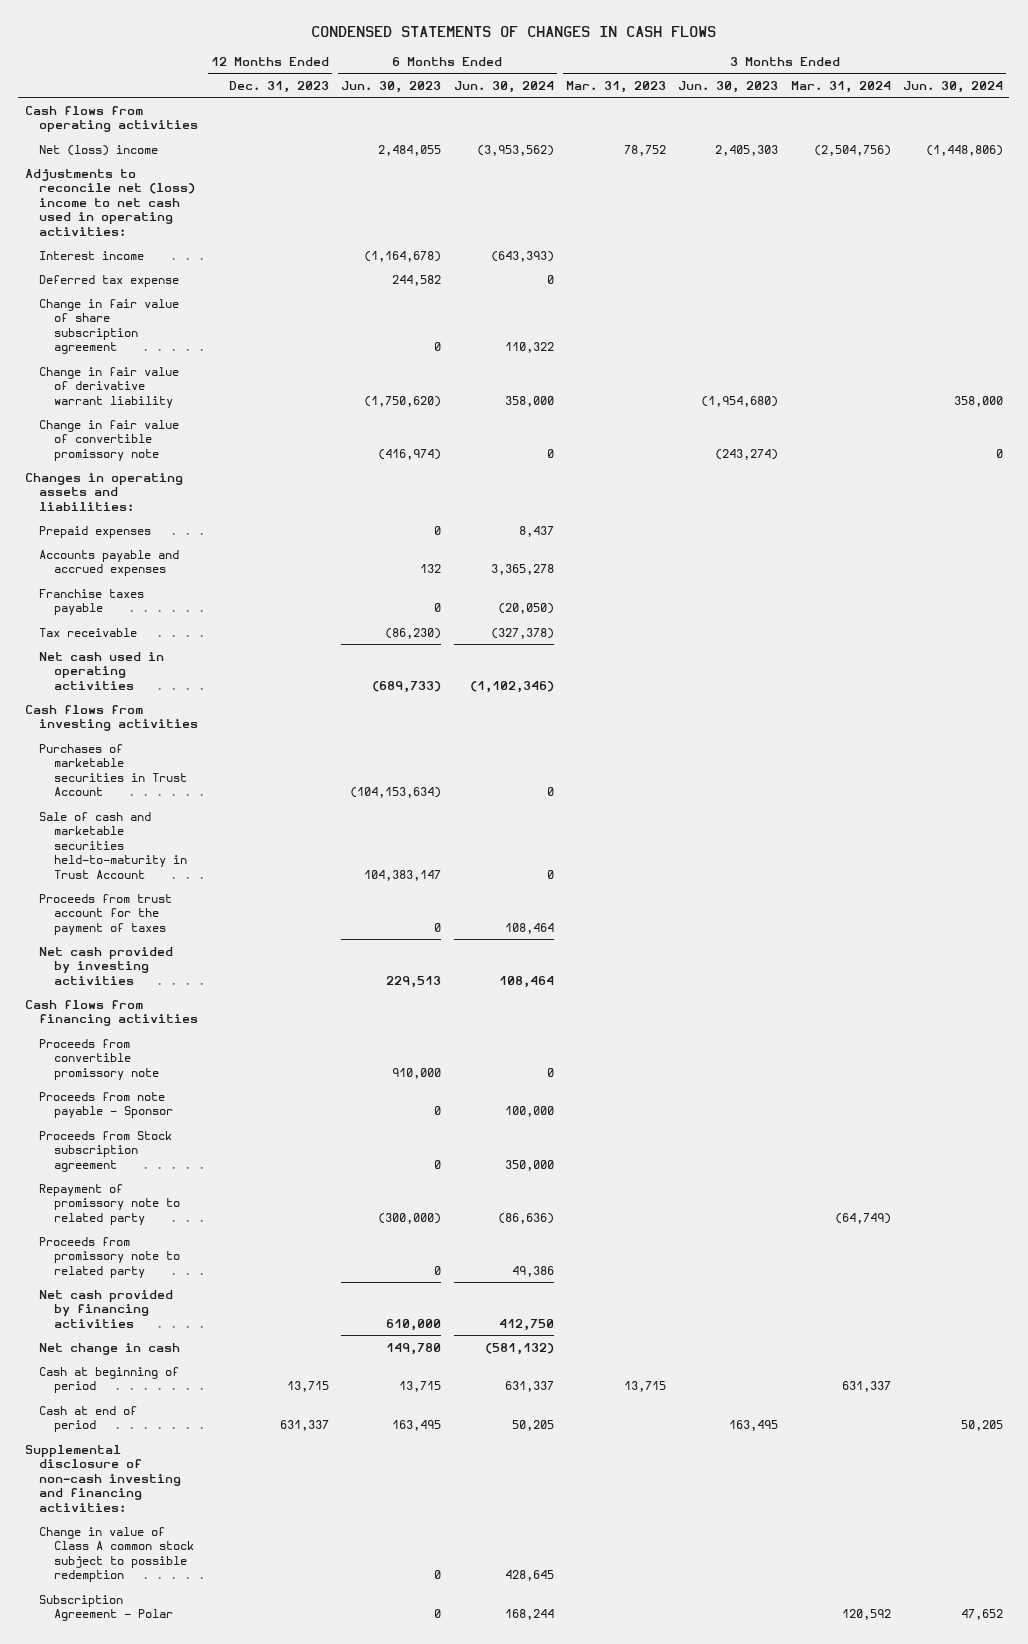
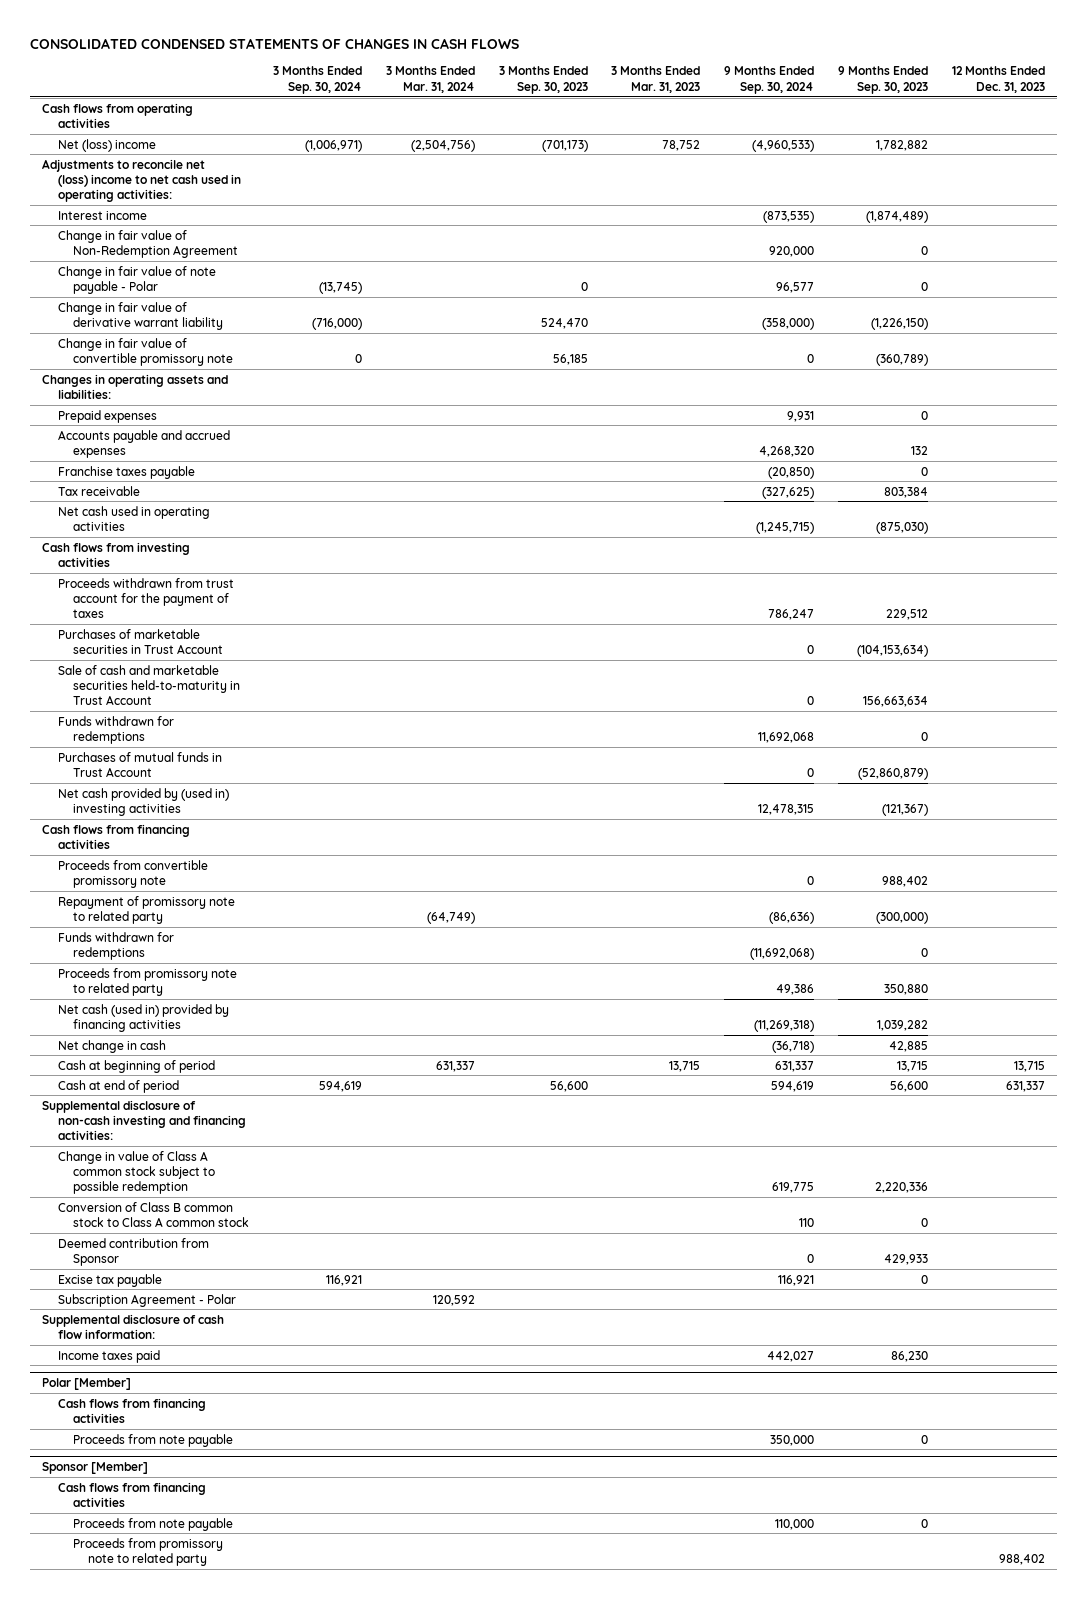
- CONDENSED STATEMENTS OF CHANGES IN CASH FLOWS
+ CONSOLIDATED CONDENSED STATEMENTS OF CHANGES IN CASH FLOWS
- | 12 Months Ended Dec. 31, 2023 | 6 Months Ended Jun. 30, 2023 | 6 Months Ended Jun. 30, 2024 | 3 Months Ended Mar. 31, 2023 | 3 Months Ended Jun. 30, 2023 | 3 Months Ended Mar. 31, 2024 | 3 Months Ended Jun. 30, 2024
+ | 3 Months Ended Sep. 30, 2024 | 3 Months Ended Mar. 31, 2024 | 3 Months Ended Sep. 30, 2023 | 3 Months Ended Mar. 31, 2023 | 9 Months Ended Sep. 30, 2024 | 9 Months Ended Sep. 30, 2023 | 12 Months Ended Dec. 31, 2023
- Deferred tax expense | | 244,582 | 0 | | | |
- Change in fair value of share subscription agreement | | 0 | 110,322 | | | |
+ Change in fair value of Non-Redemption Agreement | | | | | 920,000 | 0 |
+ Change in fair value of note payable - Polar | (13,745) | | 0 | | 96,577 | 0 |
+ Proceeds withdrawn from trust account for the payment of taxes | | | | | 786,247 | 229,512 |
- Proceeds from trust account for the payment of taxes | | 0 | 108,464 | | | |
- Net cash provided by investing activities | | 229,513 | 108,464 | | | |
+ Funds withdrawn for redemptions | | | | | 11,692,068 | 0 |
+ Purchases of mutual funds in Trust Account | | | | | 0 | (52,860,879) |
+ Net cash provided by (used in) investing activities | | | | | 12,478,315 | (121,367) |
- Proceeds from note payable - Sponsor | | 0 | 100,000 | | | |
- Proceeds from Stock subscription agreement | | 0 | 350,000 | | | |
+ Funds withdrawn for redemptions | | | | | (11,692,068) | 0 |
- Net cash provided by financing activities | | 610,000 | 412,750 | | | |
+ Net cash (used in) provided by financing activities | | | | | (11,269,318) | 1,039,282 |
+ Conversion of Class B common stock to Class A common stock | | | | | 110 | 0 |
+ Deemed contribution from Sponsor | | | | | 0 | 429,933 |
+ Excise tax payable | 116,921 | | | | 116,921 | 0 |
+ Supplemental disclosure of cash flow information:
+ Income taxes paid | | | | | 442,027 | 86,230 |
+ Polar [Member]
+ Cash flows from financing activities
+ Proceeds from note payable | | | | | 350,000 | 0 |
+ Sponsor [Member]
+ Cash flows from financing activities
+ Proceeds from note payable | | | | | 110,000 | 0 |
+ Proceeds from promissory note to related party | | | | | | | 988,402

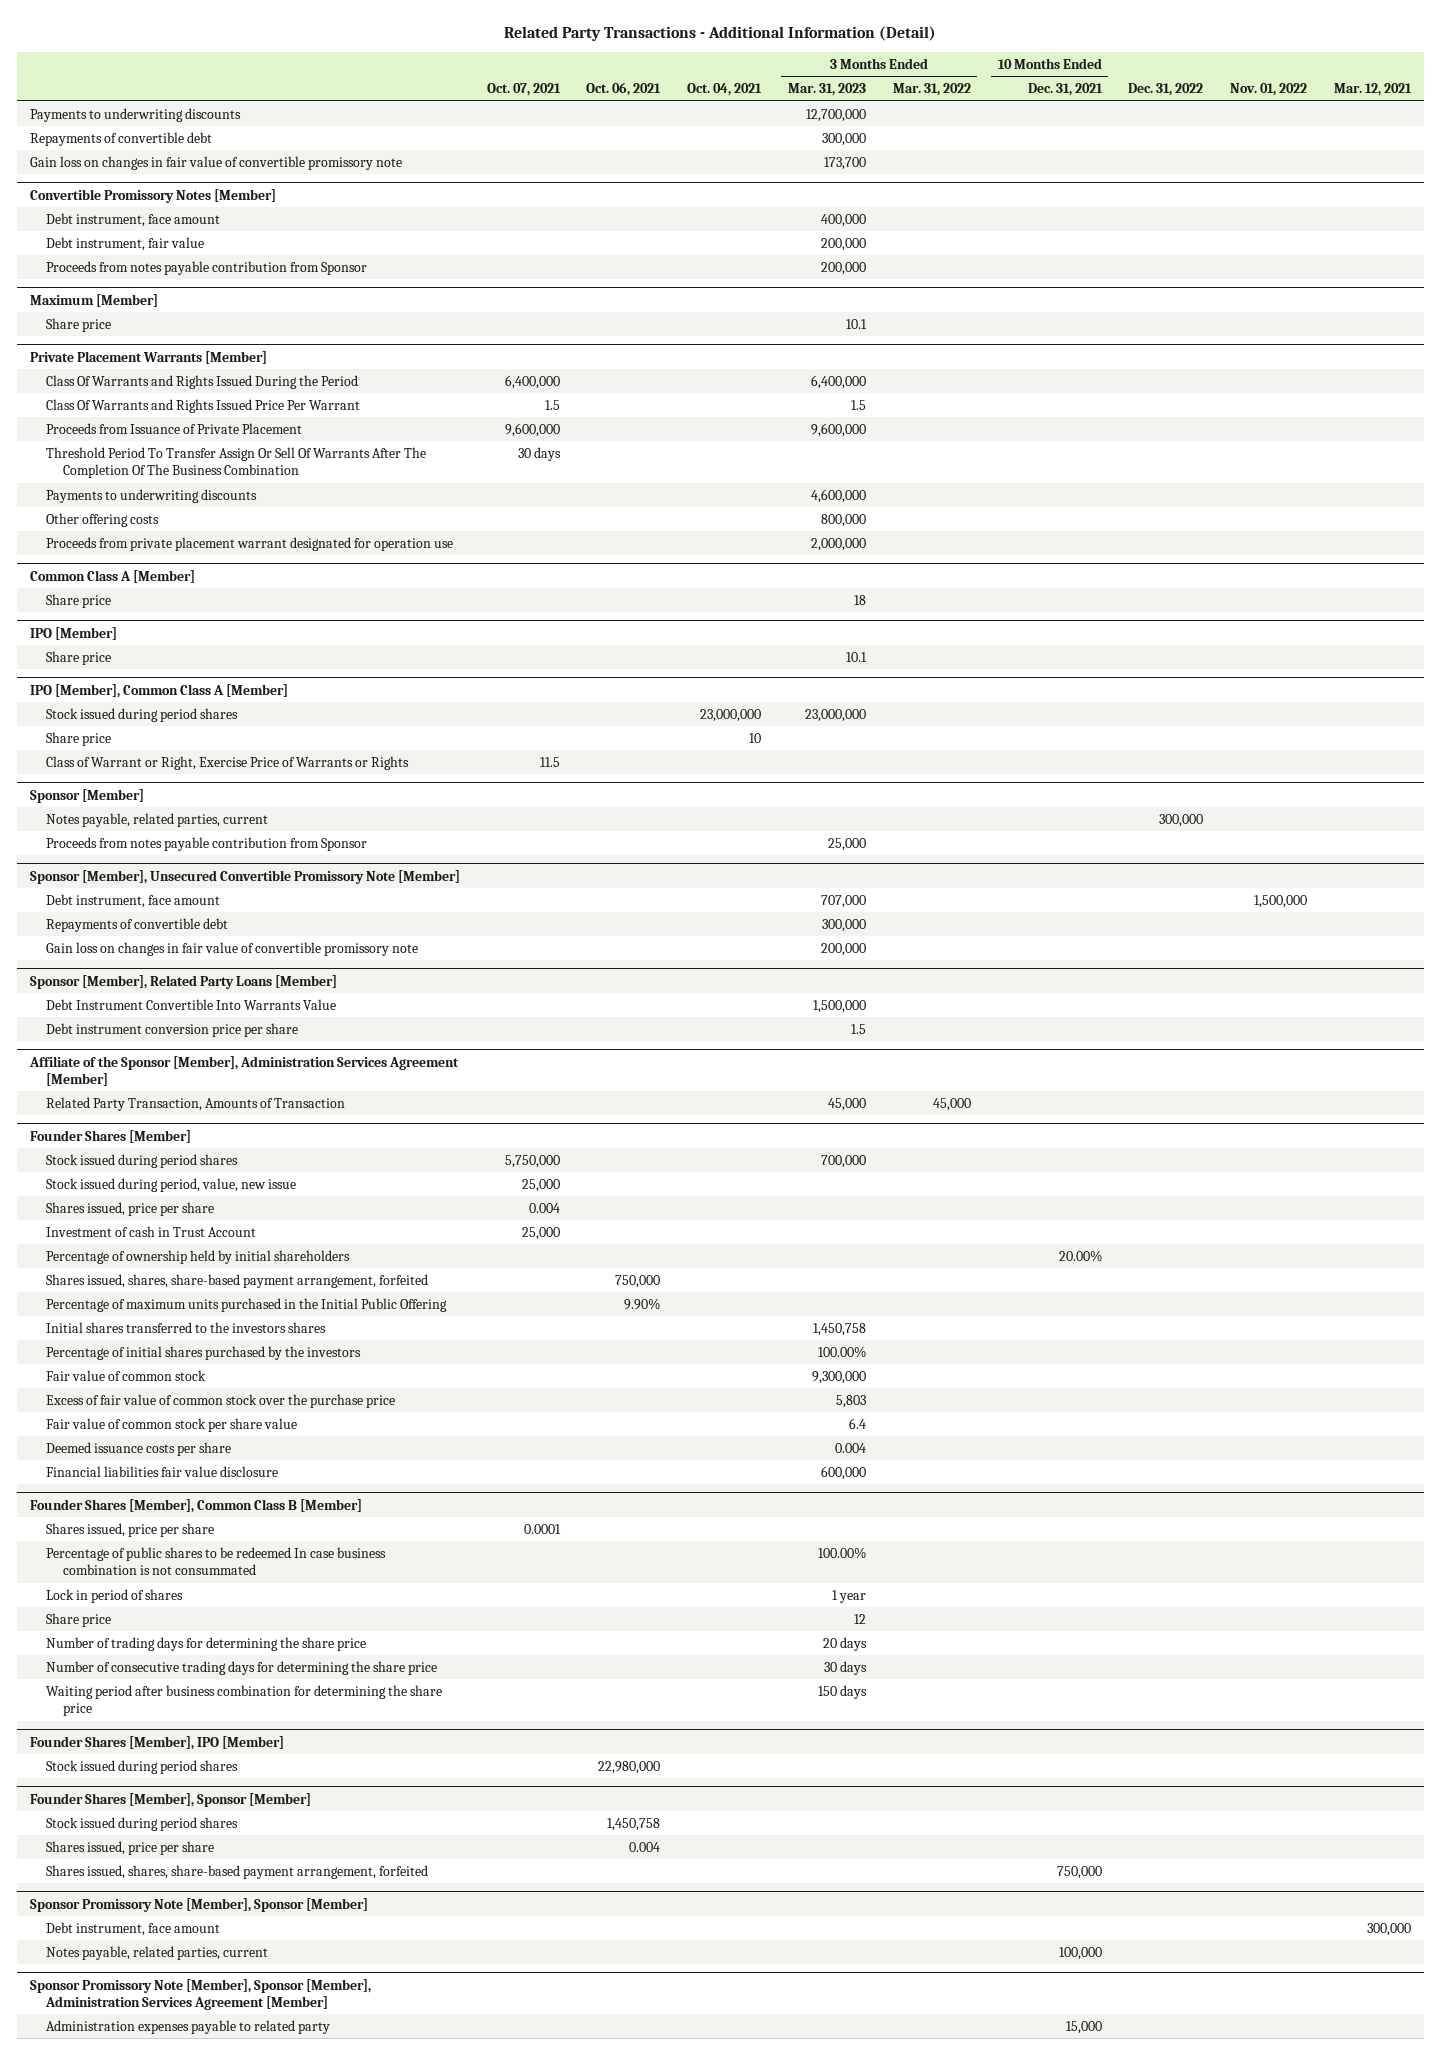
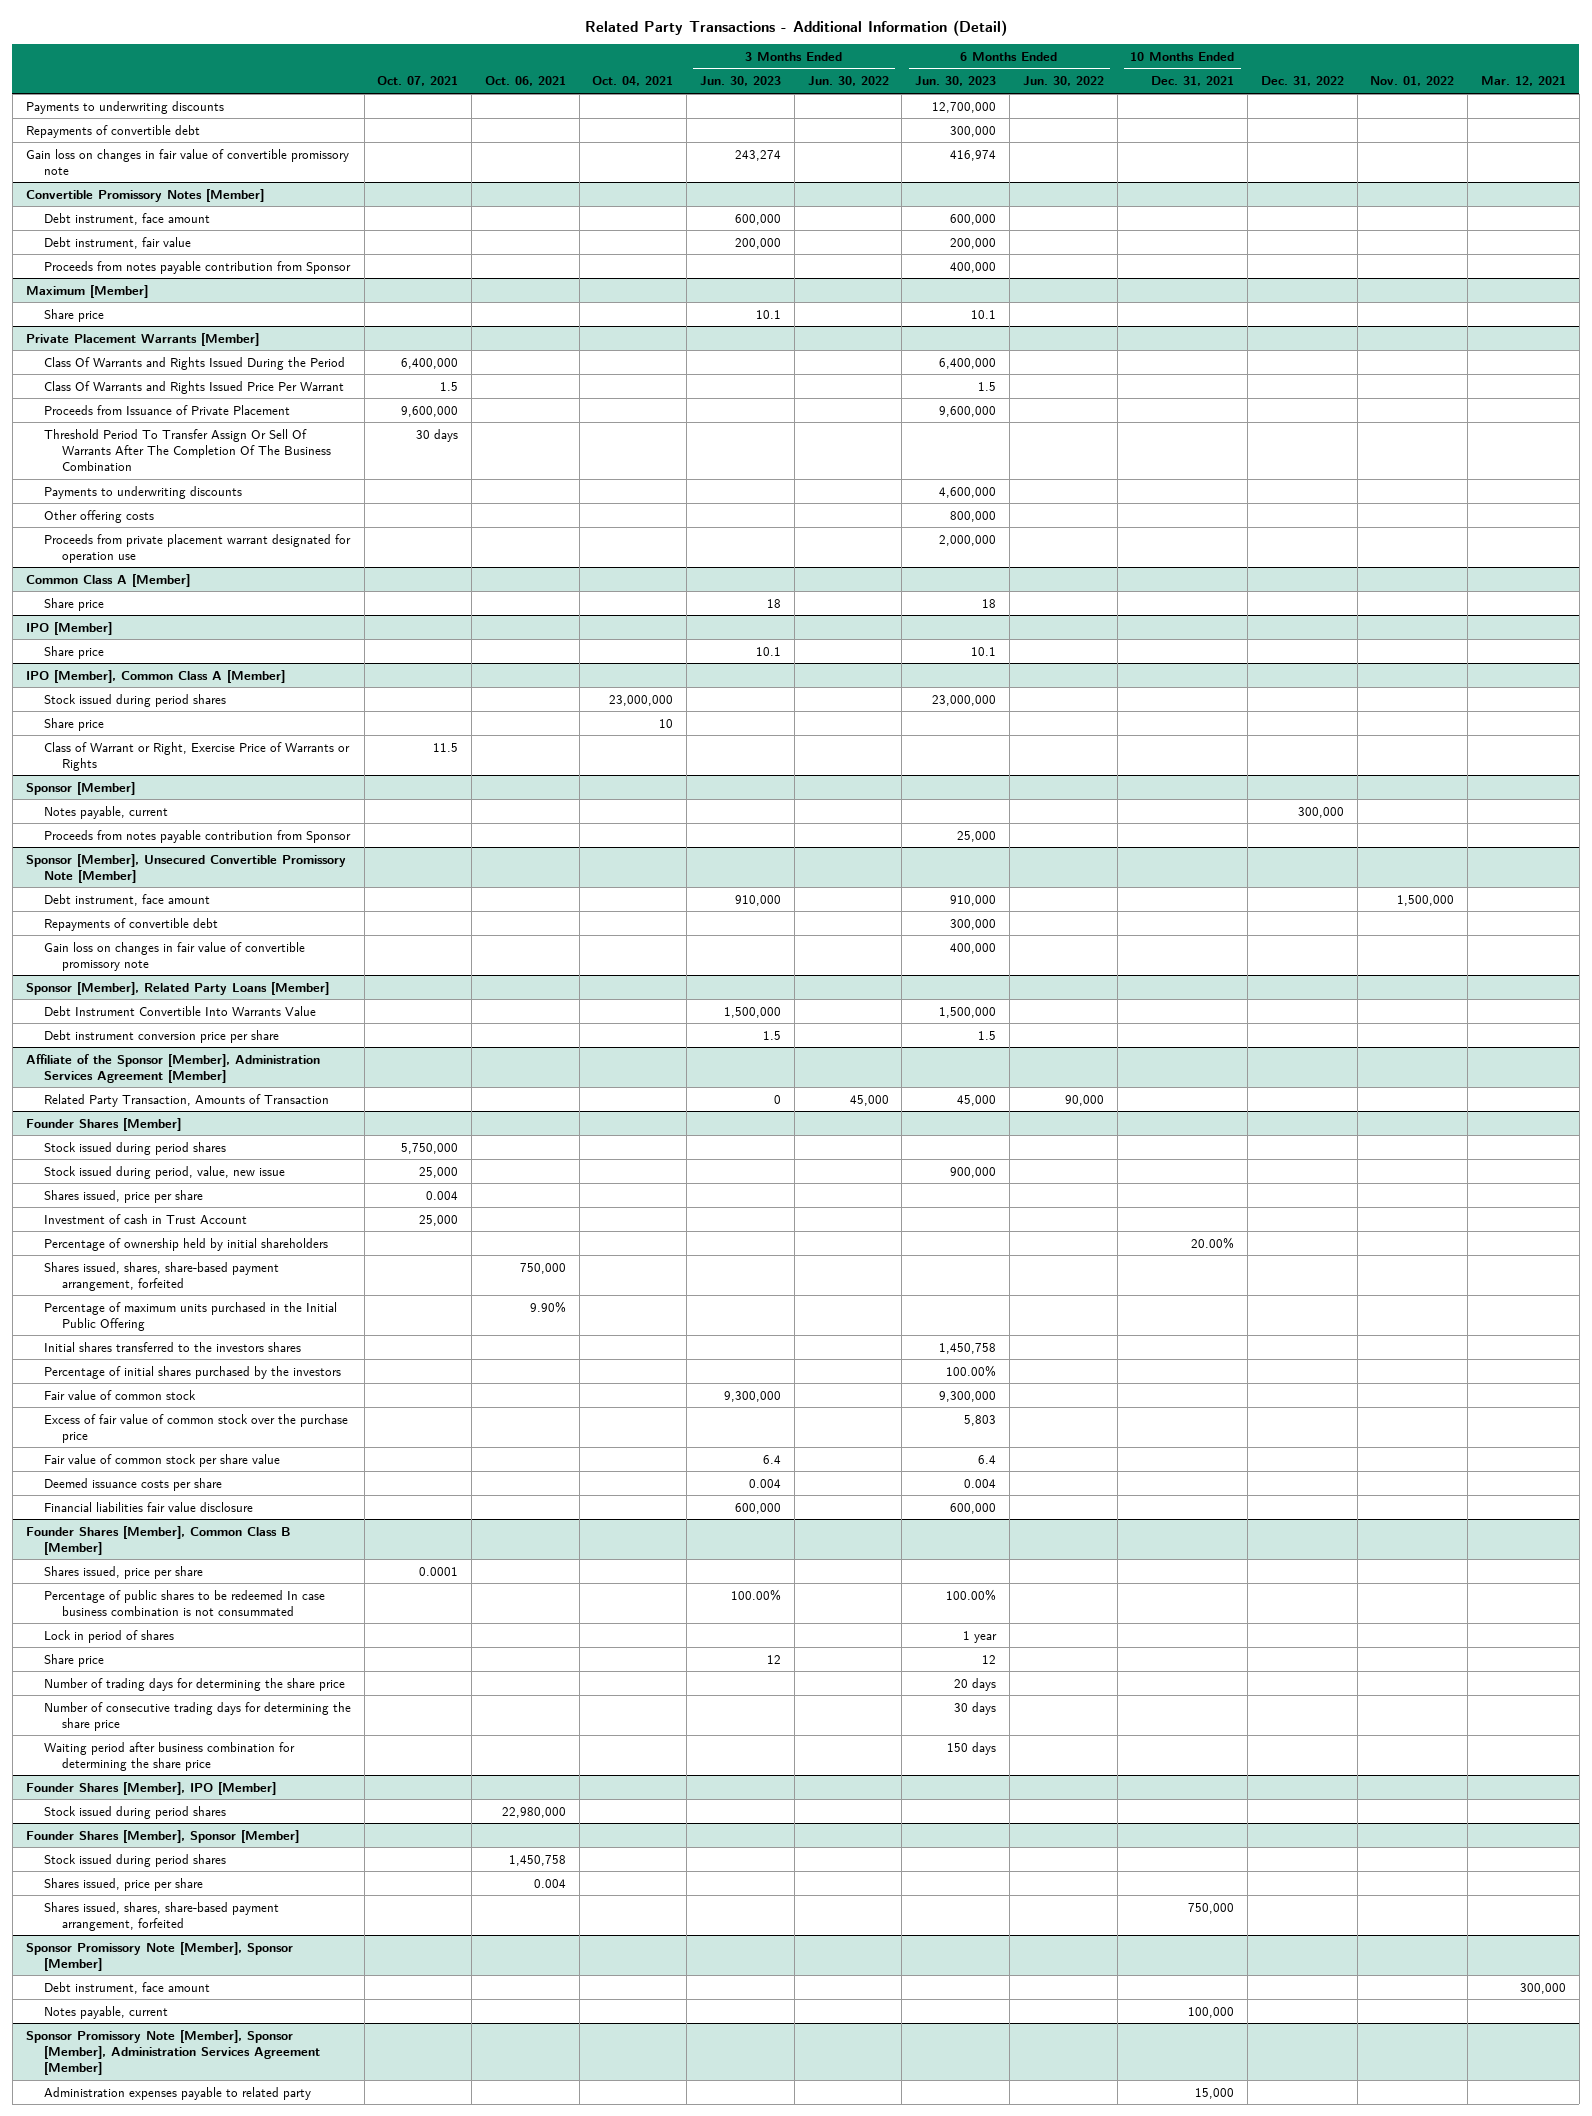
- | Oct. 07, 2021 | Oct. 06, 2021 | Oct. 04, 2021 | 3 Months Ended Mar. 31, 2023 | 3 Months Ended Mar. 31, 2022 | 10 Months Ended Dec. 31, 2021 | Dec. 31, 2022 | Nov. 01, 2022 | Mar. 12, 2021
+ | Oct. 07, 2021 | Oct. 06, 2021 | Oct. 04, 2021 | 3 Months Ended Jun. 30, 2023 | 3 Months Ended Jun. 30, 2022 | 6 Months Ended Jun. 30, 2023 | 6 Months Ended Jun. 30, 2022 | 10 Months Ended Dec. 31, 2021 | Dec. 31, 2022 | Nov. 01, 2022 | Mar. 12, 2021
@ Sponsor [Member]
- Notes payable, related parties, current | | | | | | | 300,000 | |
+ Notes payable, current | | | | | | | | | 300,000 | |
@ Sponsor Promissory Note [Member], Sponsor [Member]
- Notes payable, related parties, current | | | | | | 100,000 | | |
+ Notes payable, current | | | | | | | | 100,000 | | |

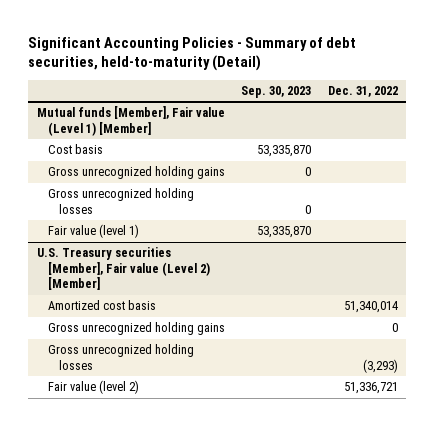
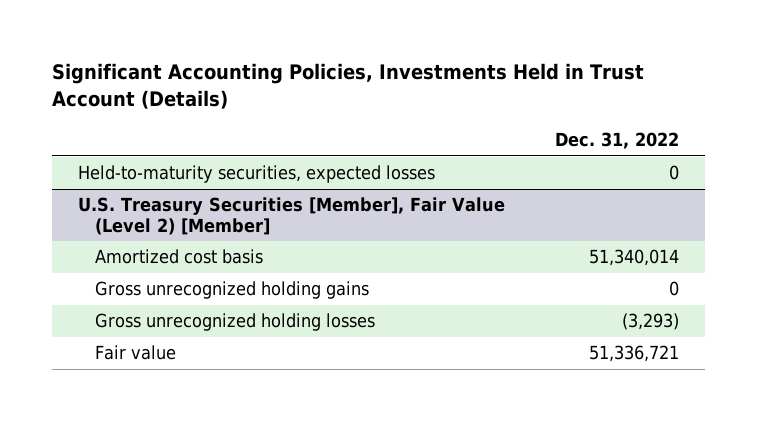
- Significant Accounting Policies - Summary of debt securities, held-to-maturity (Detail)
+ Significant Accounting Policies, Investments Held in Trust Account (Details)
- | Sep. 30, 2023 | Dec. 31, 2022
+ | Dec. 31, 2022
- Mutual funds [Member], Fair value (Level 1) [Member]
- Cost basis | 53,335,870 |
- Gross unrecognized holding gains | 0 |
- Gross unrecognized holding losses | 0 |
- Fair value (level 1) | 53,335,870 |
- U.S. Treasury securities [Member], Fair value (Level 2) [Member]
+ Held-to-maturity securities, expected losses | 0
+ U.S. Treasury Securities [Member], Fair Value (Level 2) [Member]
- Fair value (level 2) | | 51,336,721
+ Fair value | 51,336,721

